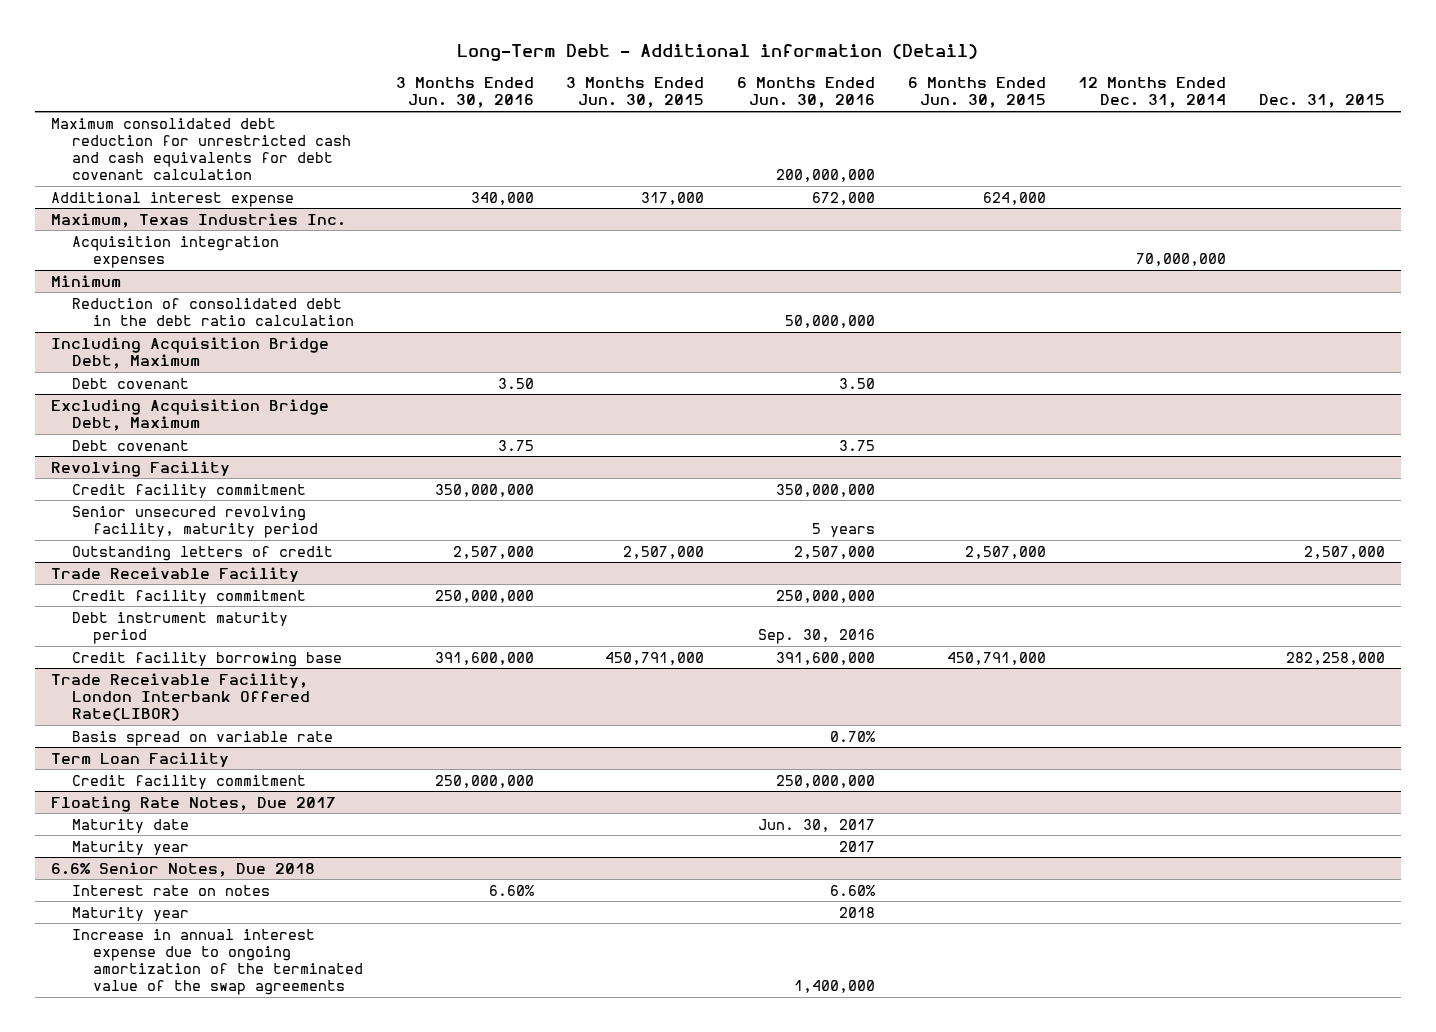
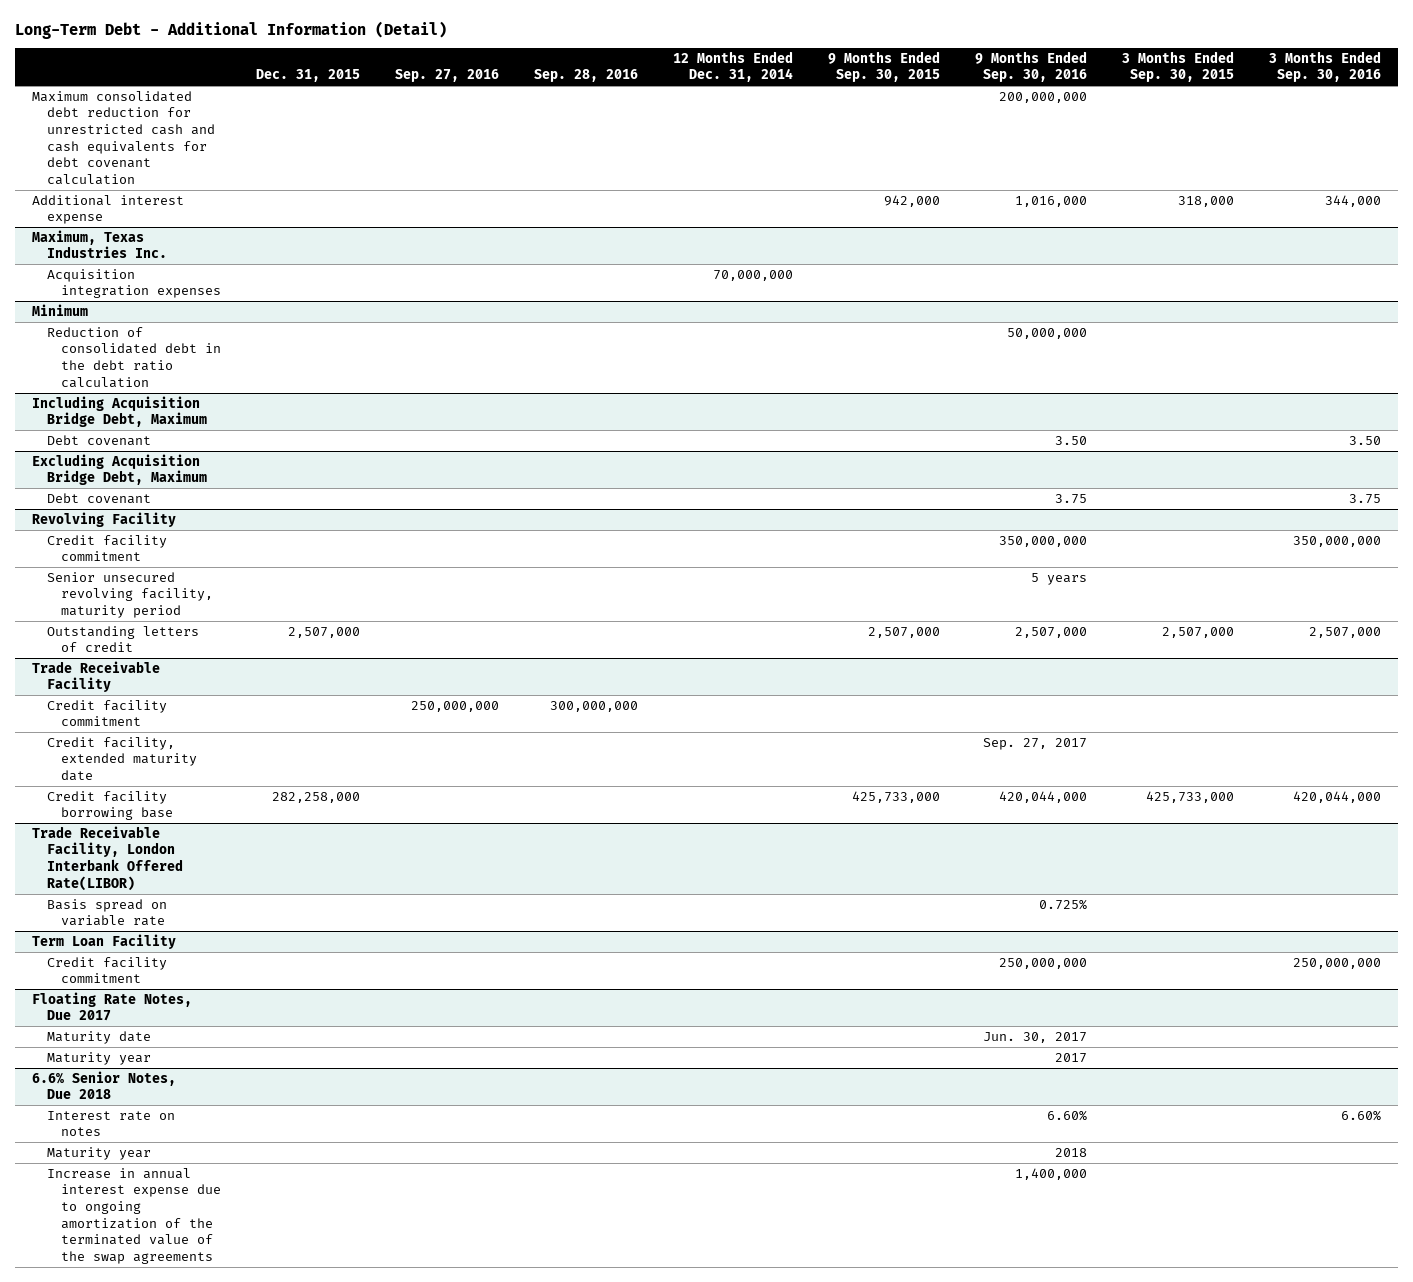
- Long-Term Debt - Additional information (Detail)
+ Long-Term Debt - Additional Information (Detail)
- | 3 Months Ended Jun. 30, 2016 | 3 Months Ended Jun. 30, 2015 | 6 Months Ended Jun. 30, 2016 | 6 Months Ended Jun. 30, 2015 | 12 Months Ended Dec. 31, 2014 | Dec. 31, 2015
+ | Dec. 31, 2015 | Sep. 27, 2016 | Sep. 28, 2016 | 12 Months Ended Dec. 31, 2014 | 9 Months Ended Sep. 30, 2015 | 9 Months Ended Sep. 30, 2016 | 3 Months Ended Sep. 30, 2015 | 3 Months Ended Sep. 30, 2016
@ Trade Receivable Facility
- Debt instrument maturity period | | | Sep. 30, 2016 | | |
+ Credit facility, extended maturity date | | | | | | Sep. 27, 2017 | |

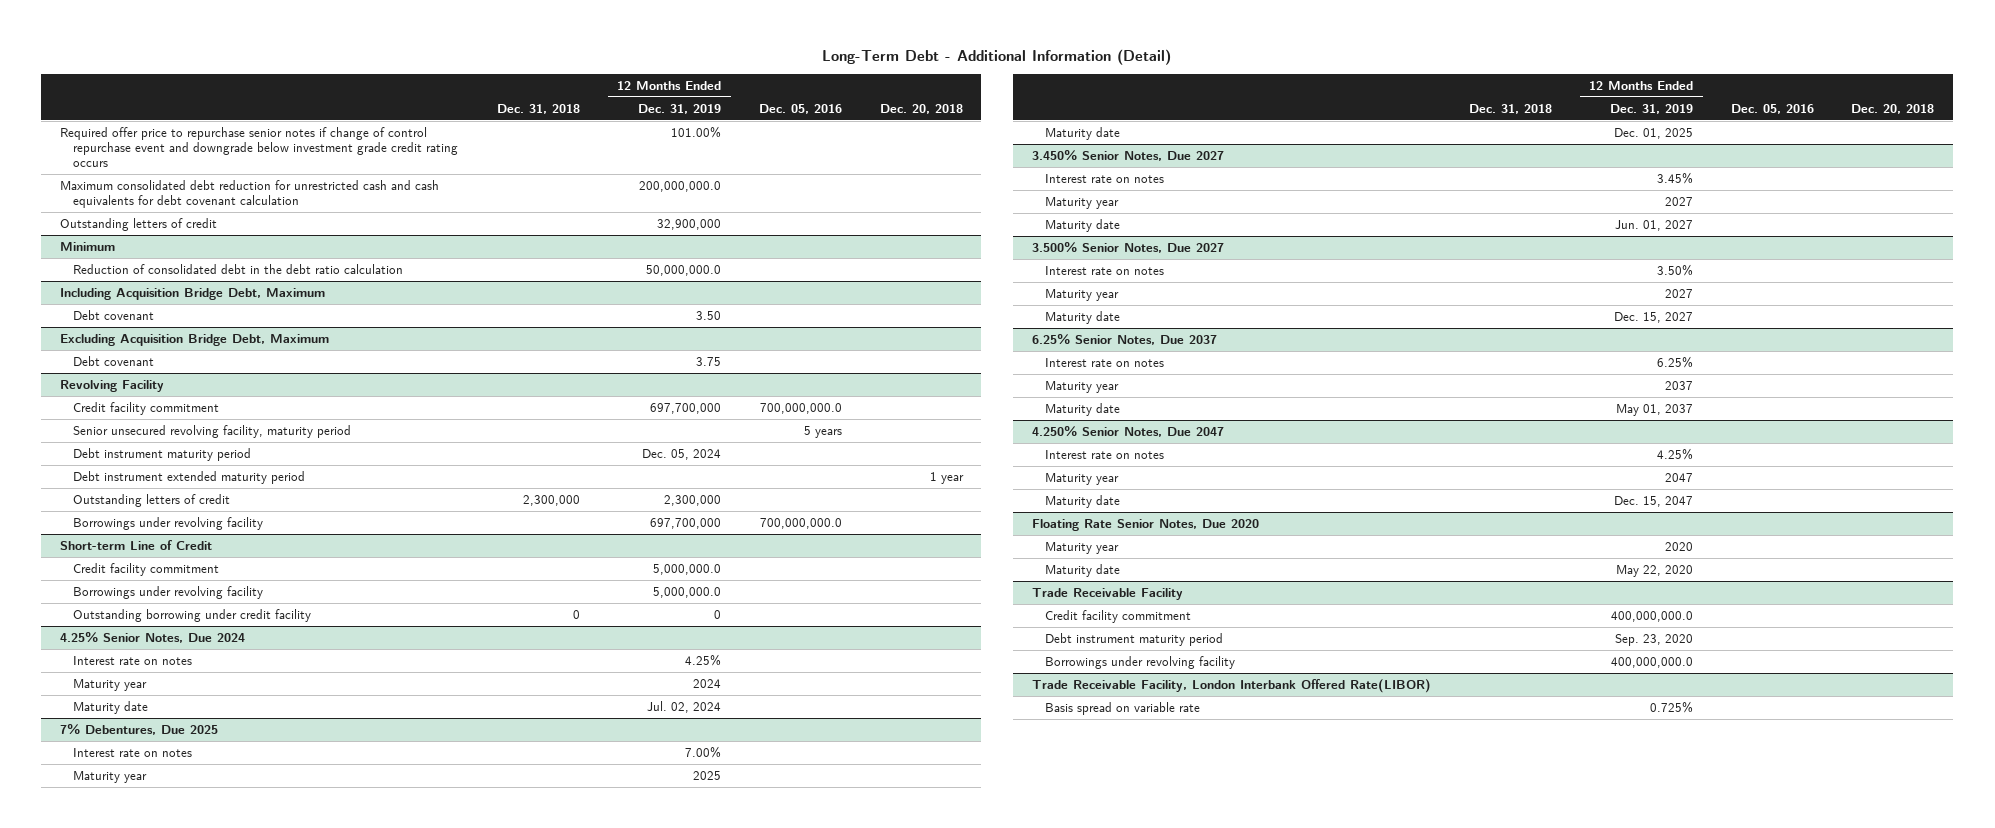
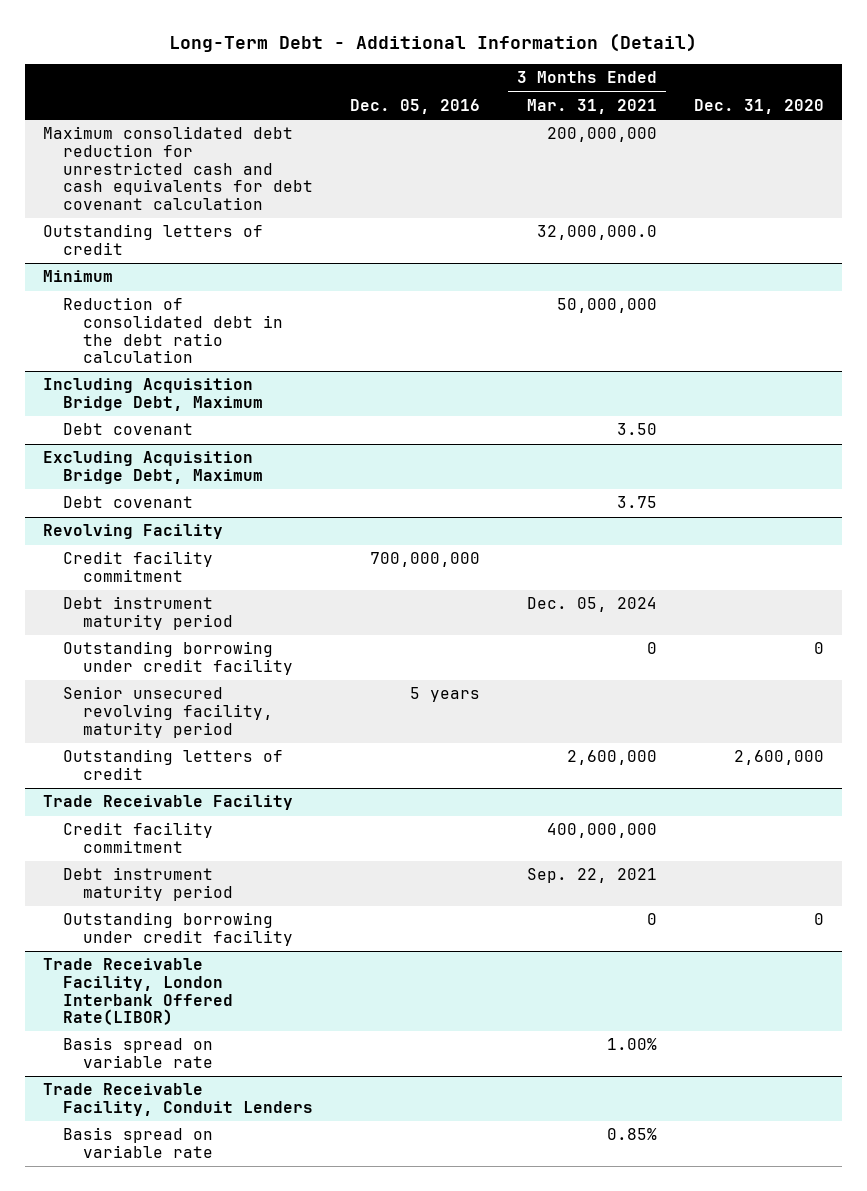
- | Dec. 31, 2018 | 12 Months Ended Dec. 31, 2019 | Dec. 05, 2016 | Dec. 20, 2018
+ | Dec. 05, 2016 | 3 Months Ended Mar. 31, 2021 | Dec. 31, 2020
- Required offer price to repurchase senior notes if change of control repurchase event and downgrade below investment grade credit rating occurs | | 101.00% | |
@ Revolving Facility
- Credit facility commitment | | 697,700,000 | 700,000,000.0 |
+ Credit facility commitment | 700,000,000 | |
- Debt instrument extended maturity period | | | | 1 year
+ Outstanding borrowing under credit facility | | 0 | 0
moved down: Senior unsecured revolving facility, maturity period | 5 years | |
- Borrowings under revolving facility | | 697,700,000 | 700,000,000.0 |
- Short-term Line of Credit
- Credit facility commitment | | 5,000,000.0 | |
- Borrowings under revolving facility | | 5,000,000.0 | |
- Outstanding borrowing under credit facility | 0 | 0 | |
- 4.25% Senior Notes, Due 2024
- Interest rate on notes | | 4.25% | |
- Maturity year | | 2024 | |
- Maturity date | | Jul. 02, 2024 | |
- 7% Debentures, Due 2025
- Interest rate on notes | | 7.00% | |
- Maturity year | | 2025 | |
- Maturity date | | Dec. 01, 2025 | |
- 3.450% Senior Notes, Due 2027
- Interest rate on notes | | 3.45% | |
- Maturity year | | 2027 | |
- Maturity date | | Jun. 01, 2027 | |
- 3.500% Senior Notes, Due 2027
- Interest rate on notes | | 3.50% | |
- Maturity year | | 2027 | |
- Maturity date | | Dec. 15, 2027 | |
- 6.25% Senior Notes, Due 2037
- Interest rate on notes | | 6.25% | |
- Maturity year | | 2037 | |
- Maturity date | | May 01, 2037 | |
- 4.250% Senior Notes, Due 2047
- Interest rate on notes | | 4.25% | |
- Maturity year | | 2047 | |
- Maturity date | | Dec. 15, 2047 | |
- Floating Rate Senior Notes, Due 2020
- Maturity year | | 2020 | |
- Maturity date | | May 22, 2020 | |
@ Trade Receivable Facility
- Borrowings under revolving facility | | 400,000,000.0 | |
+ Outstanding borrowing under credit facility | | 0 | 0
+ Trade Receivable Facility, Conduit Lenders
+ Basis spread on variable rate | | 0.85% |

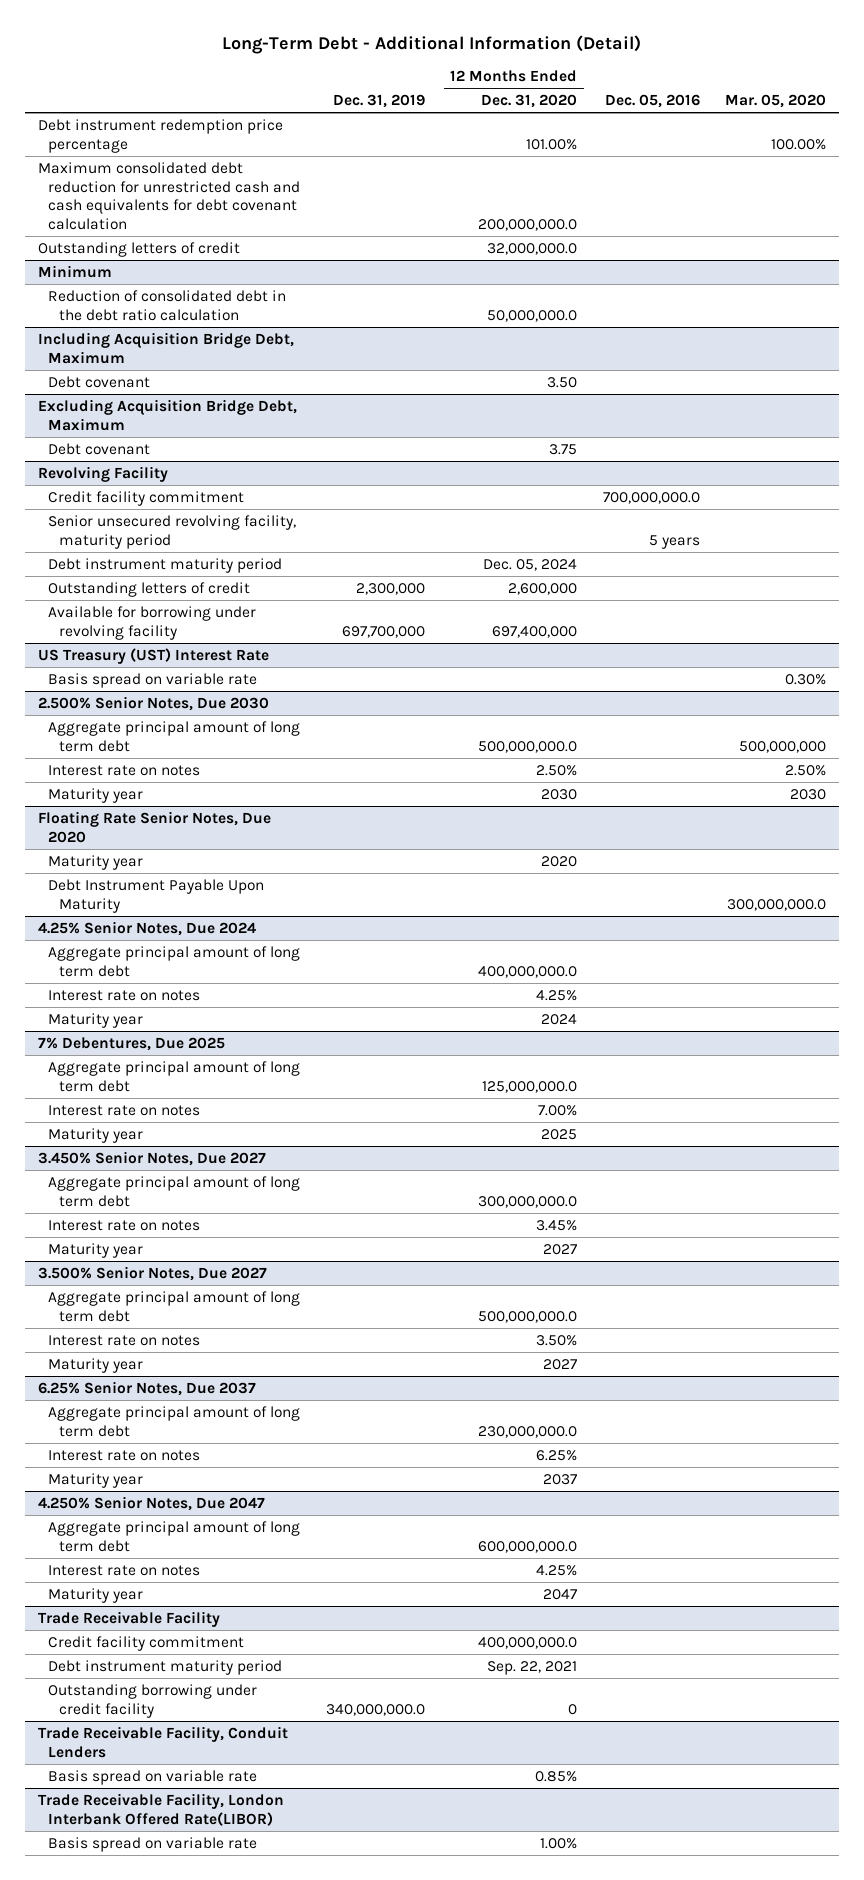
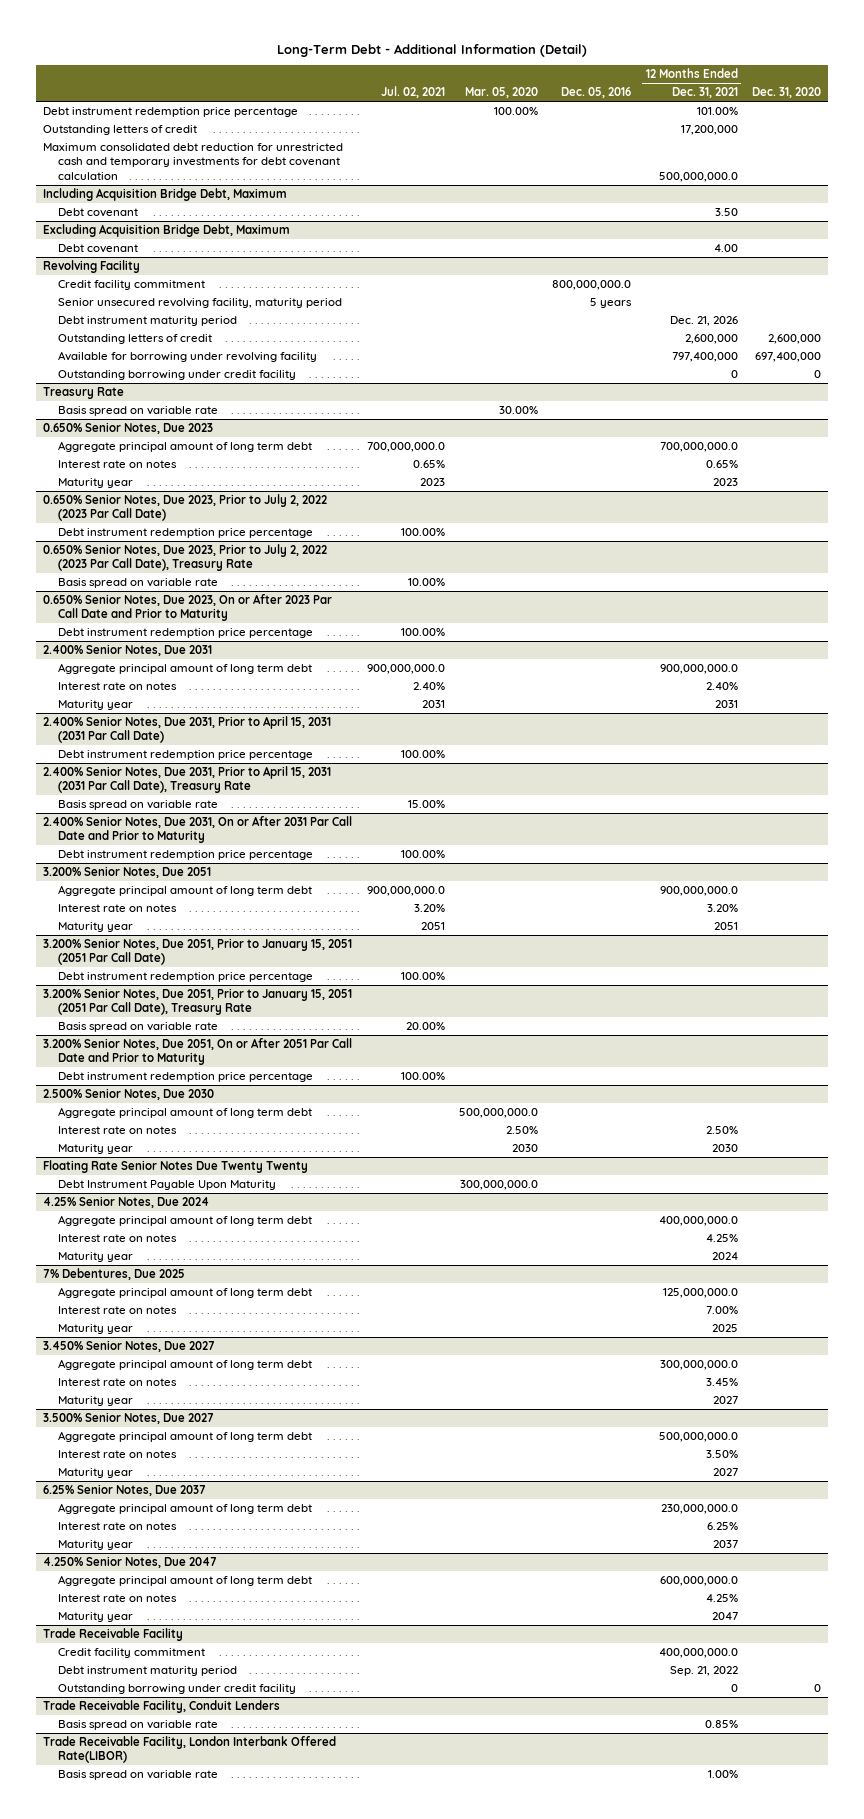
- | Dec. 31, 2019 | 12 Months Ended Dec. 31, 2020 | Dec. 05, 2016 | Mar. 05, 2020
+ | Jul. 02, 2021 | Mar. 05, 2020 | Dec. 05, 2016 | 12 Months Ended Dec. 31, 2021 | Dec. 31, 2020
- Maximum consolidated debt reduction for unrestricted cash and cash equivalents for debt covenant calculation | | 200,000,000.0 | |
- Minimum
- Reduction of consolidated debt in the debt ratio calculation | | 50,000,000.0 | |
+ Maximum consolidated debt reduction for unrestricted cash and temporary investments for debt covenant calculation | | | | 500,000,000.0 |
@ Revolving Facility
- Credit facility commitment | | | 700,000,000.0 |
+ Credit facility commitment | | | 800,000,000.0 | |
- US Treasury (UST) Interest Rate
- Basis spread on variable rate | | | | 0.30%
@ Revolving Facility
+ Outstanding borrowing under credit facility | | | | 0 | 0
+ Treasury Rate
+ Basis spread on variable rate | | 30.00% | | |
+ 0.650% Senior Notes, Due 2023
+ Aggregate principal amount of long term debt | 700,000,000.0 | | | 700,000,000.0 |
+ Interest rate on notes | 0.65% | | | 0.65% |
+ Maturity year | 2023 | | | 2023 |
+ 0.650% Senior Notes, Due 2023, Prior to July 2, 2022 (2023 Par Call Date)
+ Debt instrument redemption price percentage | 100.00% | | | |
+ 0.650% Senior Notes, Due 2023, Prior to July 2, 2022 (2023 Par Call Date), Treasury Rate
+ Basis spread on variable rate | 10.00% | | | |
+ 0.650% Senior Notes, Due 2023, On or After 2023 Par Call Date and Prior to Maturity
+ Debt instrument redemption price percentage | 100.00% | | | |
+ 2.400% Senior Notes, Due 2031
+ Aggregate principal amount of long term debt | 900,000,000.0 | | | 900,000,000.0 |
+ Interest rate on notes | 2.40% | | | 2.40% |
+ Maturity year | 2031 | | | 2031 |
+ 2.400% Senior Notes, Due 2031, Prior to April 15, 2031 (2031 Par Call Date)
+ Debt instrument redemption price percentage | 100.00% | | | |
+ 2.400% Senior Notes, Due 2031, Prior to April 15, 2031 (2031 Par Call Date), Treasury Rate
+ Basis spread on variable rate | 15.00% | | | |
+ 2.400% Senior Notes, Due 2031, On or After 2031 Par Call Date and Prior to Maturity
+ Debt instrument redemption price percentage | 100.00% | | | |
+ 3.200% Senior Notes, Due 2051
+ Aggregate principal amount of long term debt | 900,000,000.0 | | | 900,000,000.0 |
+ Interest rate on notes | 3.20% | | | 3.20% |
+ Maturity year | 2051 | | | 2051 |
+ 3.200% Senior Notes, Due 2051, Prior to January 15, 2051 (2051 Par Call Date)
+ Debt instrument redemption price percentage | 100.00% | | | |
+ 3.200% Senior Notes, Due 2051, Prior to January 15, 2051 (2051 Par Call Date), Treasury Rate
+ Basis spread on variable rate | 20.00% | | | |
+ 3.200% Senior Notes, Due 2051, On or After 2051 Par Call Date and Prior to Maturity
+ Debt instrument redemption price percentage | 100.00% | | | |
@ 2.500% Senior Notes, Due 2030
- Aggregate principal amount of long term debt | | 500,000,000.0 | | 500,000,000
+ Aggregate principal amount of long term debt | | 500,000,000.0 | | |
- Floating Rate Senior Notes, Due 2020
- Maturity year | | 2020 | |
+ Floating Rate Senior Notes Due Twenty Twenty

